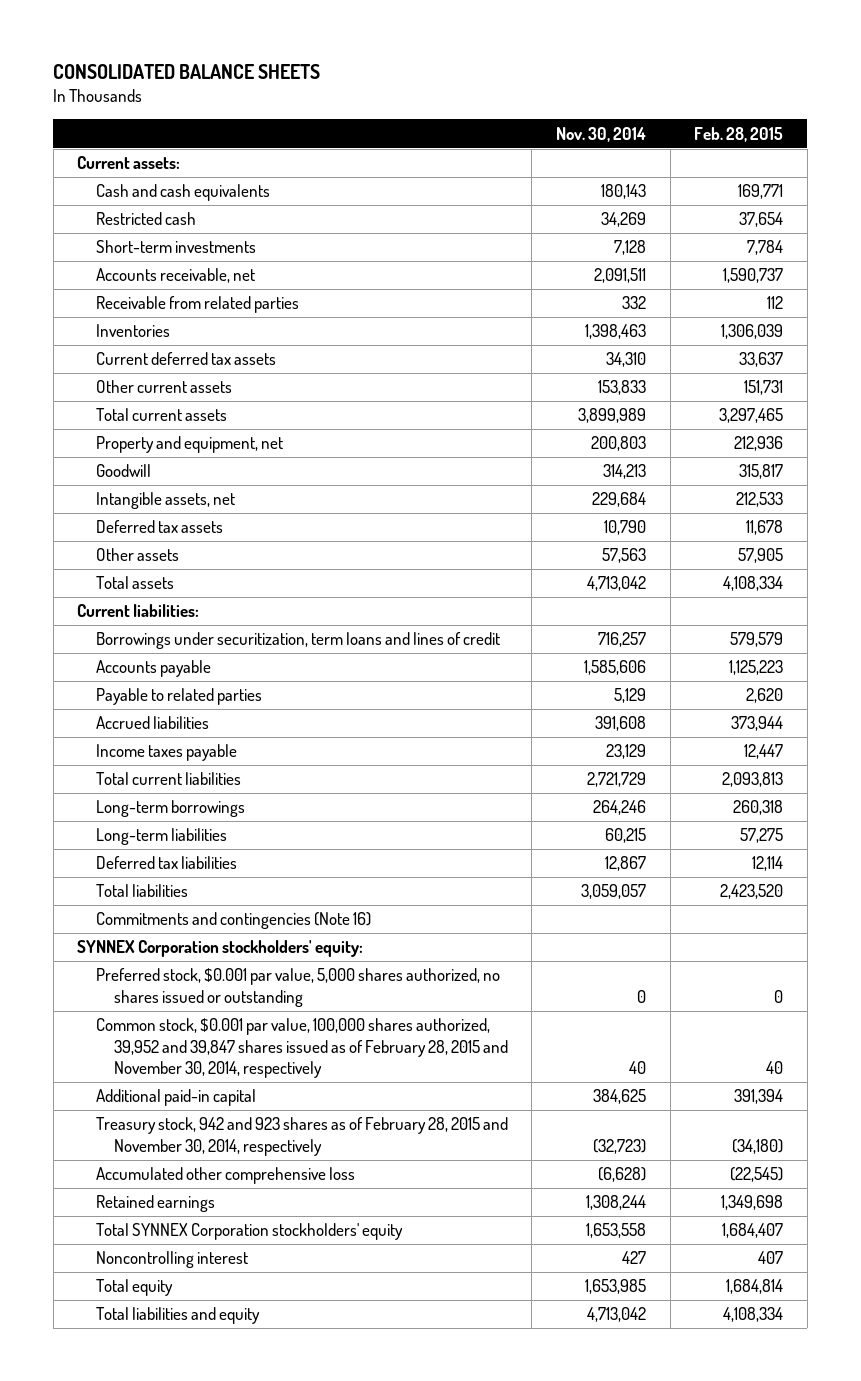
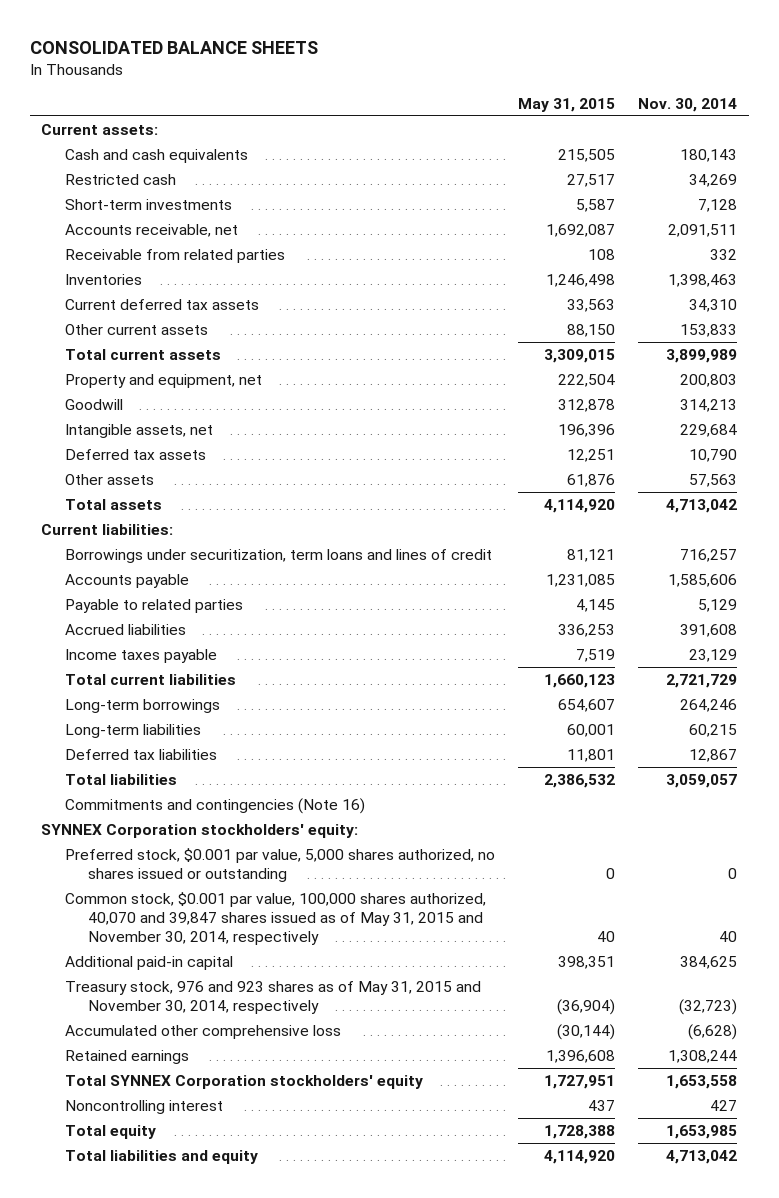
- | Nov. 30, 2014 | Feb. 28, 2015
+ | May 31, 2015 | Nov. 30, 2014
- Common stock, $0.001 par value, 100,000 shares authorized, 39,952 and 39,847 shares issued as of February 28, 2015 and November 30, 2014, respectively | 40 | 40
+ Common stock, $0.001 par value, 100,000 shares authorized, 40,070 and 39,847 shares issued as of May 31, 2015 and November 30, 2014, respectively | 40 | 40
- Treasury stock, 942 and 923 shares as of February 28, 2015 and November 30, 2014, respectively | (32,723) | (34,180)
+ Treasury stock, 976 and 923 shares as of May 31, 2015 and November 30, 2014, respectively | (36,904) | (32,723)

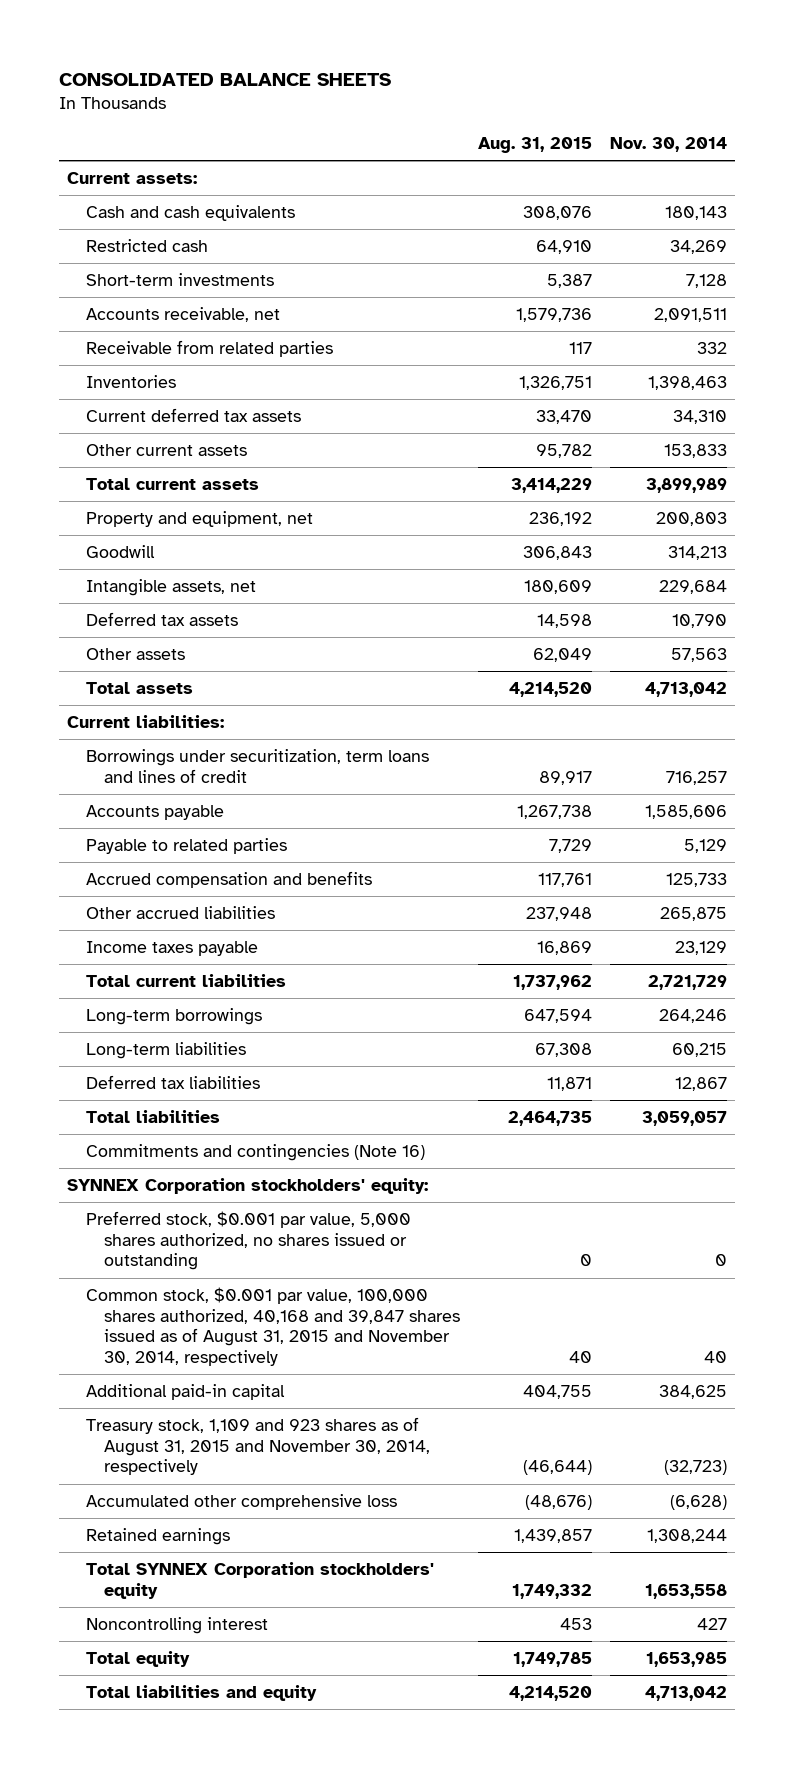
- | May 31, 2015 | Nov. 30, 2014
+ | Aug. 31, 2015 | Nov. 30, 2014
- Accrued liabilities | 336,253 | 391,608
+ Accrued compensation and benefits | 117,761 | 125,733
+ Other accrued liabilities | 237,948 | 265,875
- Common stock, $0.001 par value, 100,000 shares authorized, 40,070 and 39,847 shares issued as of May 31, 2015 and November 30, 2014, respectively | 40 | 40
+ Common stock, $0.001 par value, 100,000 shares authorized, 40,168 and 39,847 shares issued as of August 31, 2015 and November 30, 2014, respectively | 40 | 40
- Treasury stock, 976 and 923 shares as of May 31, 2015 and November 30, 2014, respectively | (36,904) | (32,723)
+ Treasury stock, 1,109 and 923 shares as of August 31, 2015 and November 30, 2014, respectively | (46,644) | (32,723)

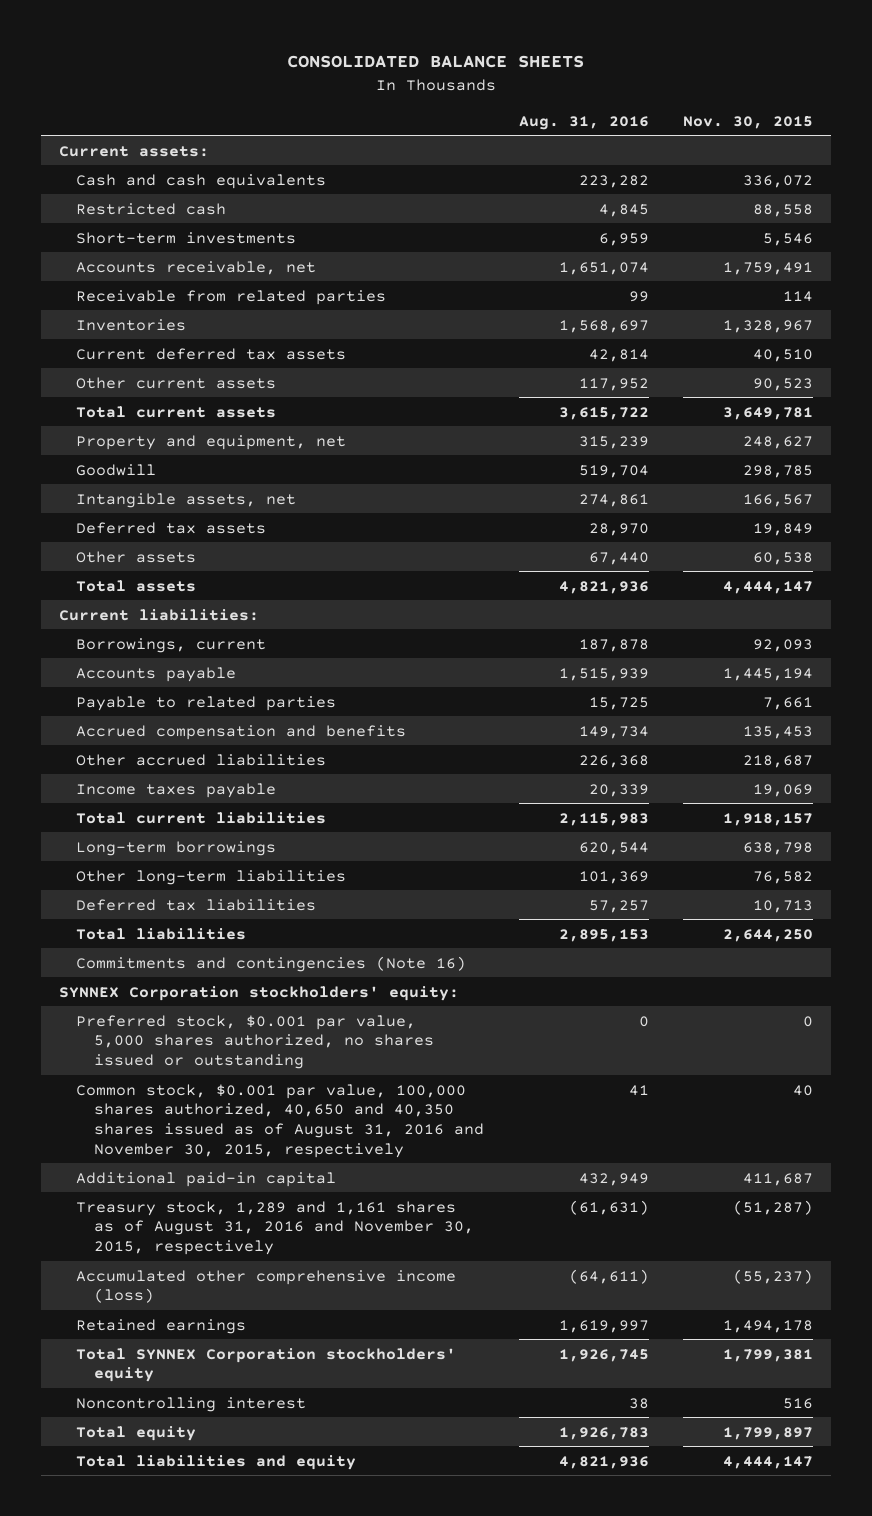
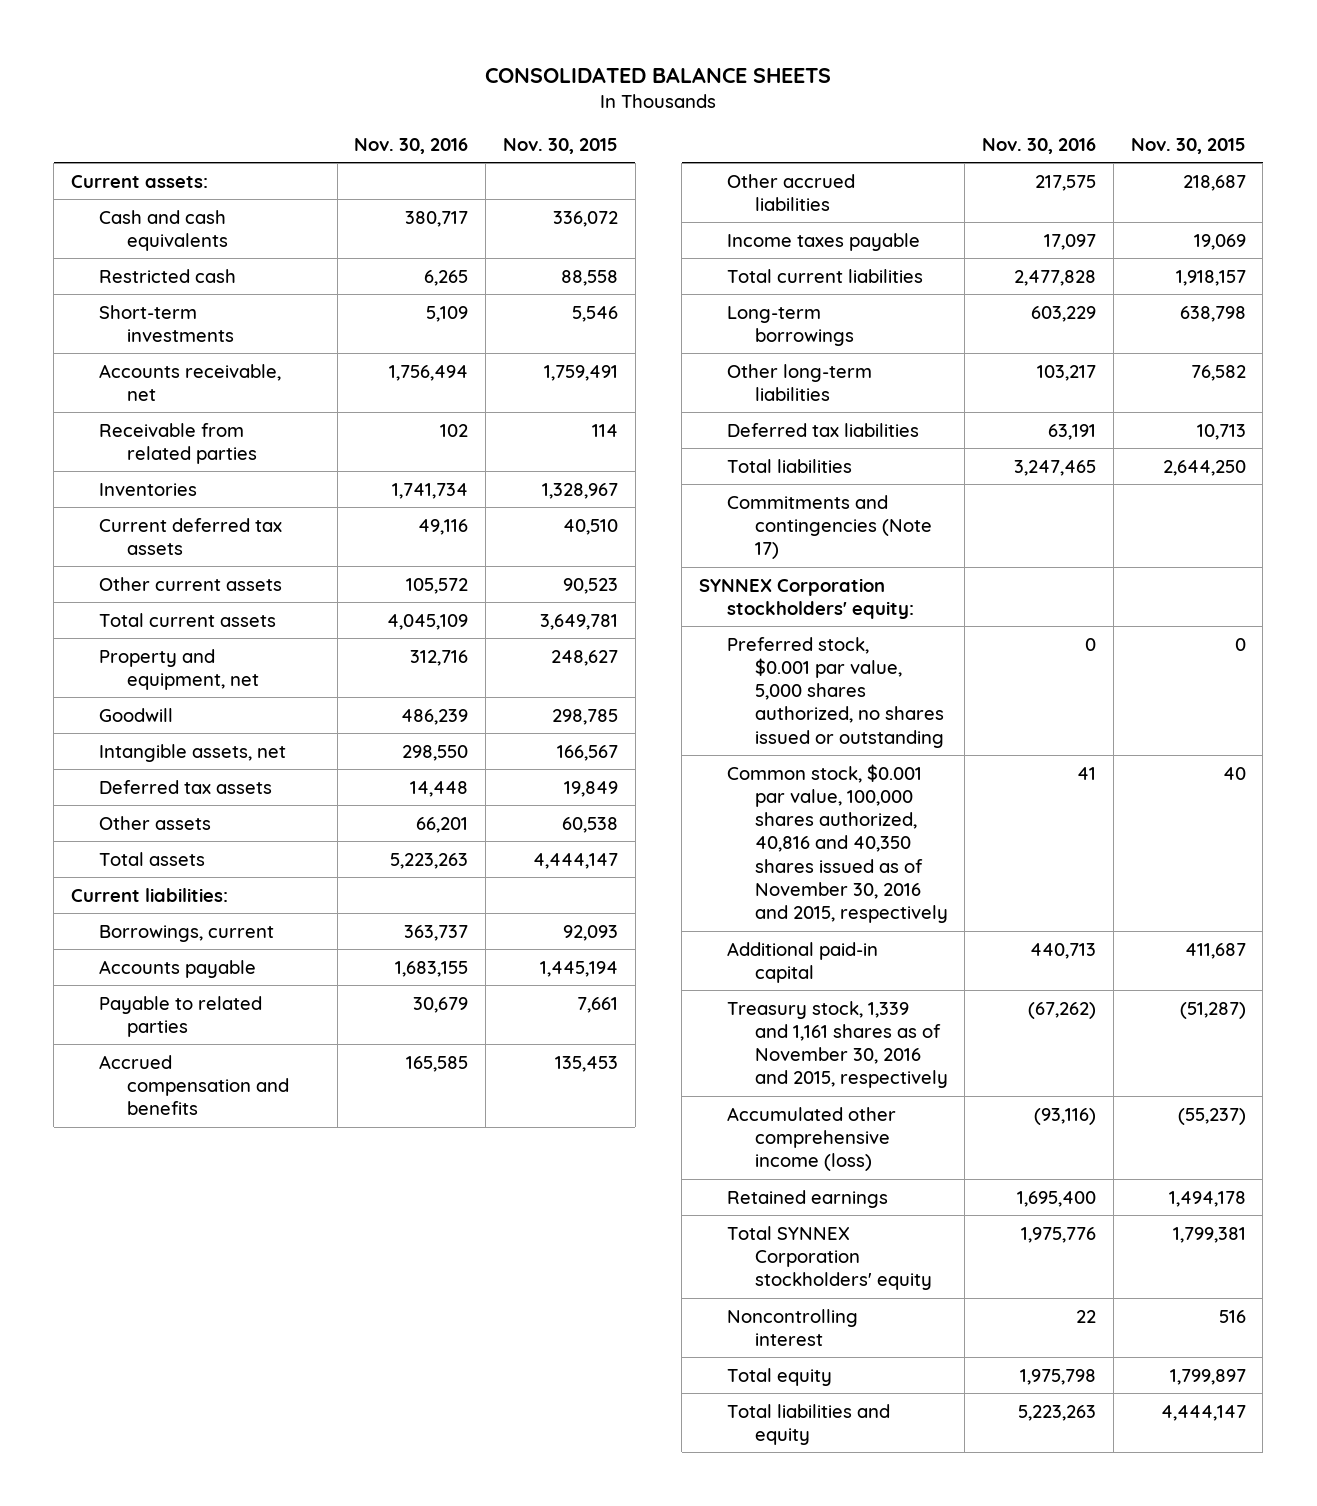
- | Aug. 31, 2016 | Nov. 30, 2015
+ | Nov. 30, 2016 | Nov. 30, 2015
- Commitments and contingencies (Note 16)
+ Commitments and contingencies (Note 17)
- Common stock, $0.001 par value, 100,000 shares authorized, 40,650 and 40,350 shares issued as of August 31, 2016 and November 30, 2015, respectively | 41 | 40
+ Common stock, $0.001 par value, 100,000 shares authorized, 40,816 and 40,350 shares issued as of November 30, 2016 and 2015, respectively | 41 | 40
- Treasury stock, 1,289 and 1,161 shares as of August 31, 2016 and November 30, 2015, respectively | (61,631) | (51,287)
+ Treasury stock, 1,339 and 1,161 shares as of November 30, 2016 and 2015, respectively | (67,262) | (51,287)

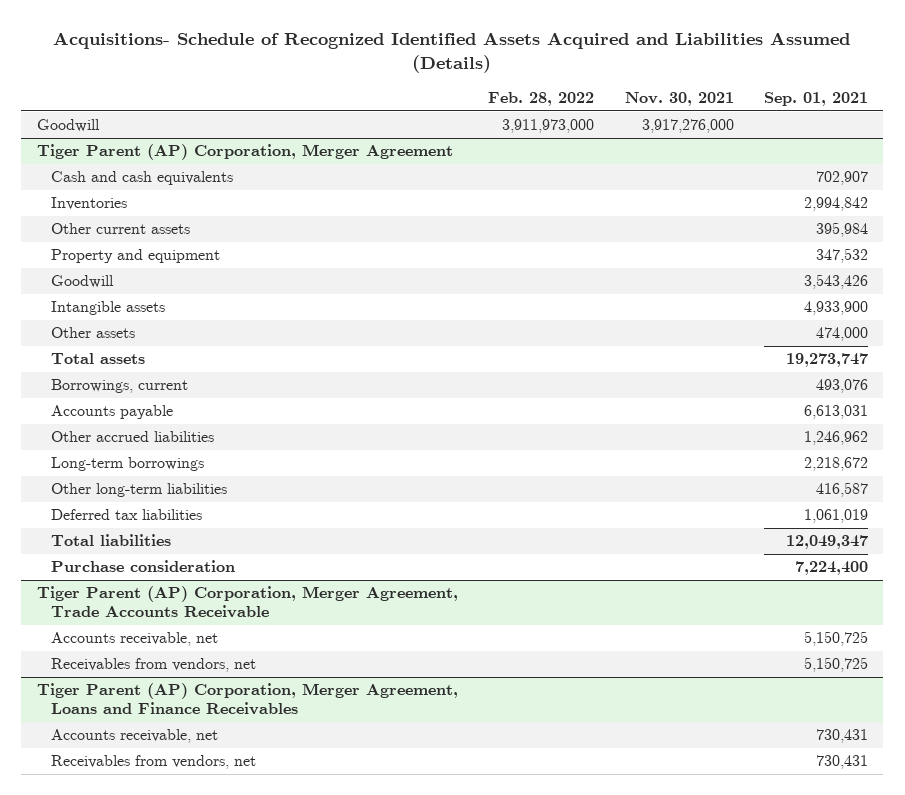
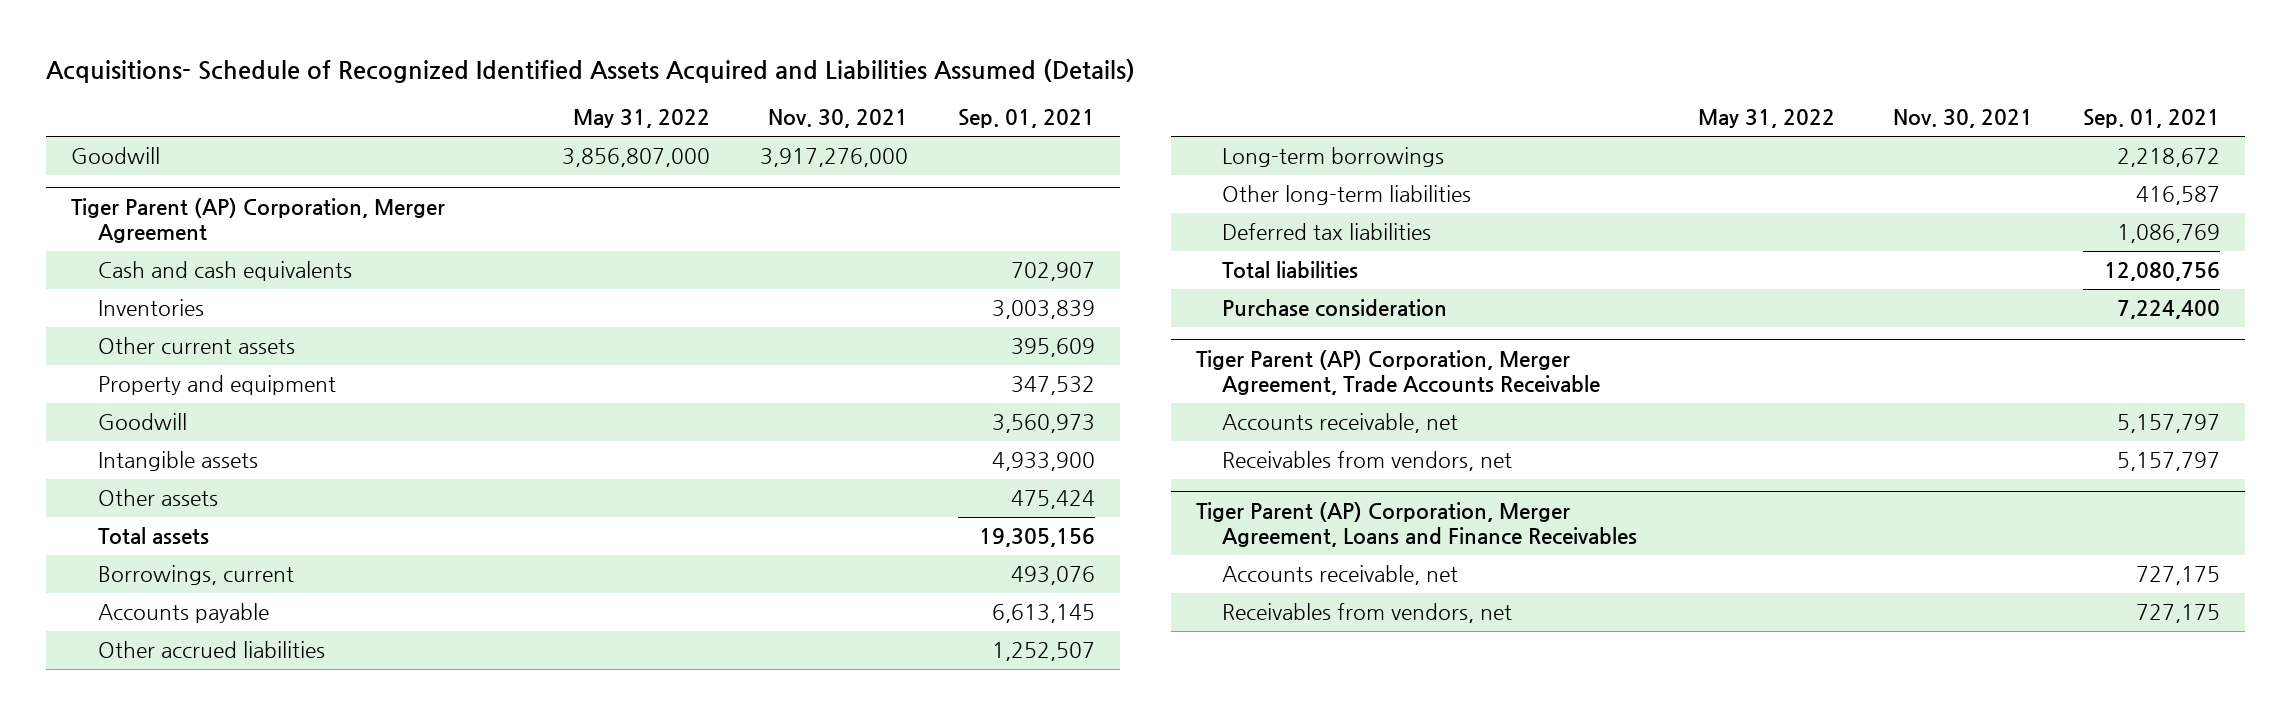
- | Feb. 28, 2022 | Nov. 30, 2021 | Sep. 01, 2021
+ | May 31, 2022 | Nov. 30, 2021 | Sep. 01, 2021
@ Tiger Parent (AP) Corporation, Merger Agreement
- Inventories | | | 2,994,842
- Other current assets | | | 395,984
+ Inventories | | | 3,003,839
+ Other current assets | | | 395,609
- Goodwill | | | 3,543,426
+ Goodwill | | | 3,560,973
- Other assets | | | 474,000
- Total assets | | | 19,273,747
+ Other assets | | | 475,424
+ Total assets | | | 19,305,156
- Accounts payable | | | 6,613,031
- Other accrued liabilities | | | 1,246,962
+ Accounts payable | | | 6,613,145
+ Other accrued liabilities | | | 1,252,507
- Deferred tax liabilities | | | 1,061,019
- Total liabilities | | | 12,049,347
+ Deferred tax liabilities | | | 1,086,769
+ Total liabilities | | | 12,080,756
@ Tiger Parent (AP) Corporation, Merger Agreement, Trade Accounts Receivable
- Accounts receivable, net | | | 5,150,725
- Receivables from vendors, net | | | 5,150,725
+ Accounts receivable, net | | | 5,157,797
+ Receivables from vendors, net | | | 5,157,797
@ Tiger Parent (AP) Corporation, Merger Agreement, Loans and Finance Receivables
- Accounts receivable, net | | | 730,431
- Receivables from vendors, net | | | 730,431
+ Accounts receivable, net | | | 727,175
+ Receivables from vendors, net | | | 727,175

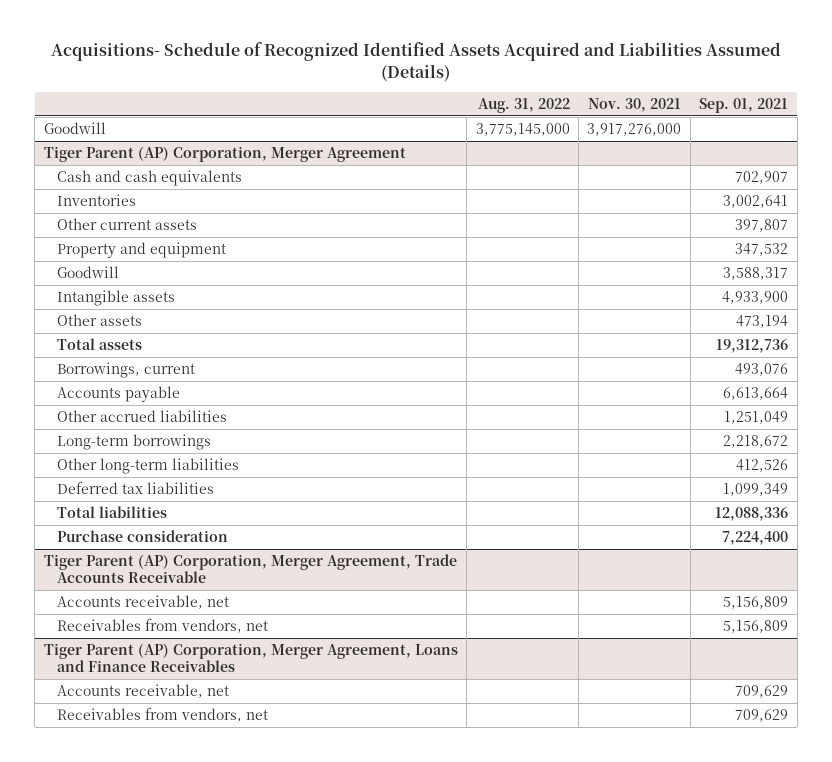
- | May 31, 2022 | Nov. 30, 2021 | Sep. 01, 2021
+ | Aug. 31, 2022 | Nov. 30, 2021 | Sep. 01, 2021
@ Tiger Parent (AP) Corporation, Merger Agreement
- Inventories | | | 3,003,839
- Other current assets | | | 395,609
+ Inventories | | | 3,002,641
+ Other current assets | | | 397,807
- Goodwill | | | 3,560,973
+ Goodwill | | | 3,588,317
- Other assets | | | 475,424
- Total assets | | | 19,305,156
+ Other assets | | | 473,194
+ Total assets | | | 19,312,736
- Accounts payable | | | 6,613,145
- Other accrued liabilities | | | 1,252,507
+ Accounts payable | | | 6,613,664
+ Other accrued liabilities | | | 1,251,049
- Other long-term liabilities | | | 416,587
- Deferred tax liabilities | | | 1,086,769
- Total liabilities | | | 12,080,756
+ Other long-term liabilities | | | 412,526
+ Deferred tax liabilities | | | 1,099,349
+ Total liabilities | | | 12,088,336
@ Tiger Parent (AP) Corporation, Merger Agreement, Trade Accounts Receivable
- Accounts receivable, net | | | 5,157,797
- Receivables from vendors, net | | | 5,157,797
+ Accounts receivable, net | | | 5,156,809
+ Receivables from vendors, net | | | 5,156,809
@ Tiger Parent (AP) Corporation, Merger Agreement, Loans and Finance Receivables
- Accounts receivable, net | | | 727,175
- Receivables from vendors, net | | | 727,175
+ Accounts receivable, net | | | 709,629
+ Receivables from vendors, net | | | 709,629

